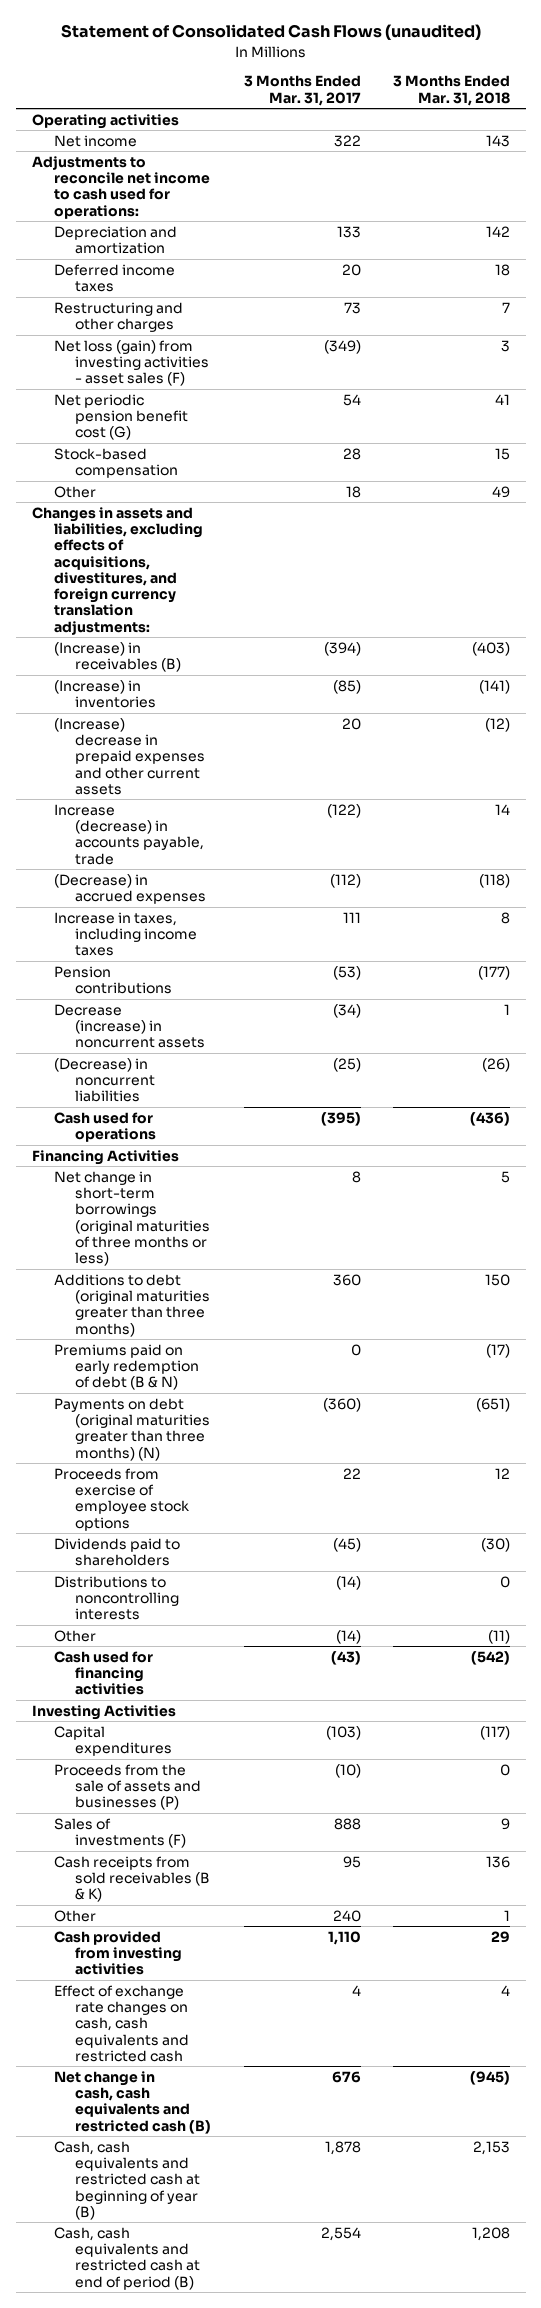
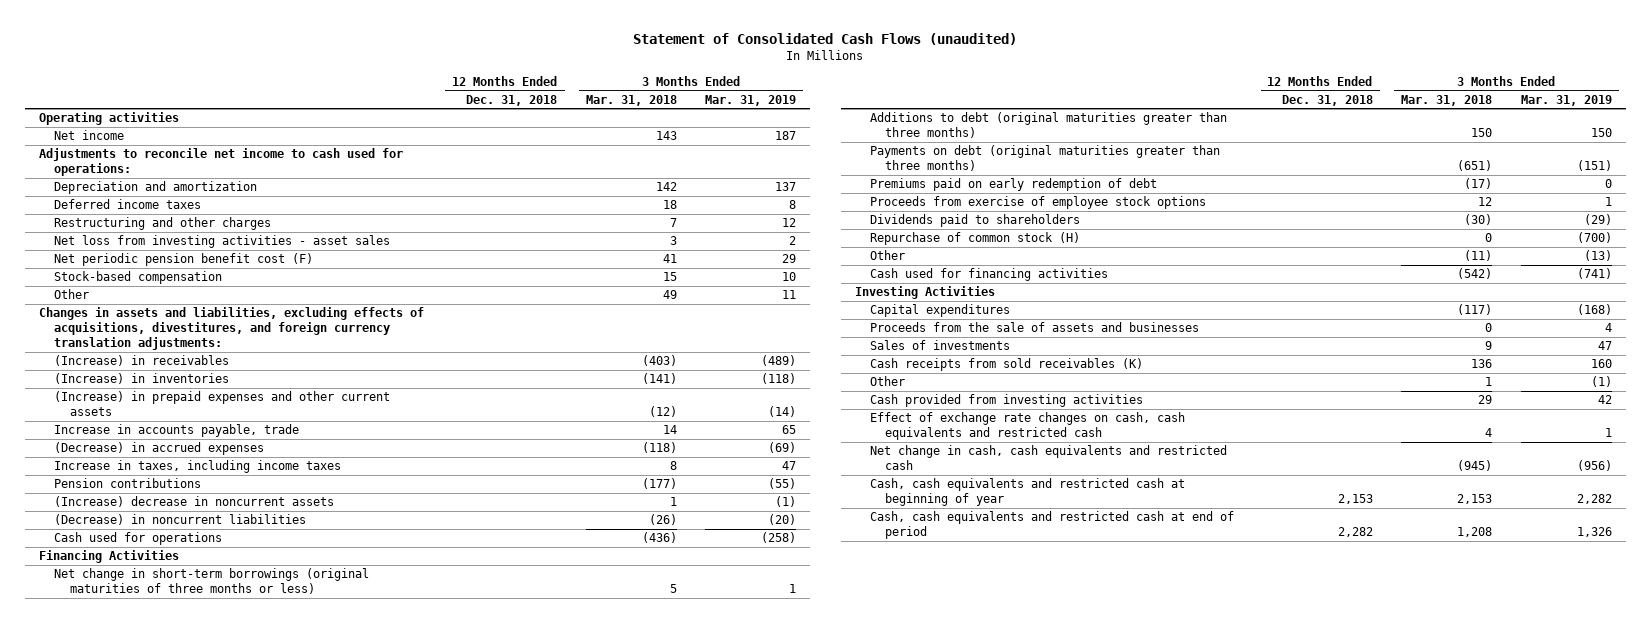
- | 3 Months Ended Mar. 31, 2017 | 3 Months Ended Mar. 31, 2018
+ | 12 Months Ended Dec. 31, 2018 | 3 Months Ended Mar. 31, 2018 | 3 Months Ended Mar. 31, 2019
- Net loss (gain) from investing activities - asset sales (F) | (349) | 3
- Net periodic pension benefit cost (G) | 54 | 41
+ Net loss from investing activities - asset sales | | 3 | 2
+ Net periodic pension benefit cost (F) | | 41 | 29
- (Increase) in receivables (B) | (394) | (403)
+ (Increase) in receivables | | (403) | (489)
- (Increase) decrease in prepaid expenses and other current assets | 20 | (12)
- Increase (decrease) in accounts payable, trade | (122) | 14
+ (Increase) in prepaid expenses and other current assets | | (12) | (14)
+ Increase in accounts payable, trade | | 14 | 65
- Decrease (increase) in noncurrent assets | (34) | 1
+ (Increase) decrease in noncurrent assets | | 1 | (1)
- Premiums paid on early redemption of debt (B & N) | 0 | (17)
- Payments on debt (original maturities greater than three months) (N) | (360) | (651)
+ Payments on debt (original maturities greater than three months) | | (651) | (151)
+ Premiums paid on early redemption of debt | | (17) | 0
- Distributions to noncontrolling interests | (14) | 0
+ Repurchase of common stock (H) | | 0 | (700)
- Proceeds from the sale of assets and businesses (P) | (10) | 0
- Sales of investments (F) | 888 | 9
- Cash receipts from sold receivables (B & K) | 95 | 136
+ Proceeds from the sale of assets and businesses | | 0 | 4
+ Sales of investments | | 9 | 47
+ Cash receipts from sold receivables (K) | | 136 | 160
- Net change in cash, cash equivalents and restricted cash (B) | 676 | (945)
- Cash, cash equivalents and restricted cash at beginning of year (B) | 1,878 | 2,153
- Cash, cash equivalents and restricted cash at end of period (B) | 2,554 | 1,208
+ Net change in cash, cash equivalents and restricted cash | | (945) | (956)
+ Cash, cash equivalents and restricted cash at beginning of year | 2,153 | 2,153 | 2,282
+ Cash, cash equivalents and restricted cash at end of period | 2,282 | 1,208 | 1,326

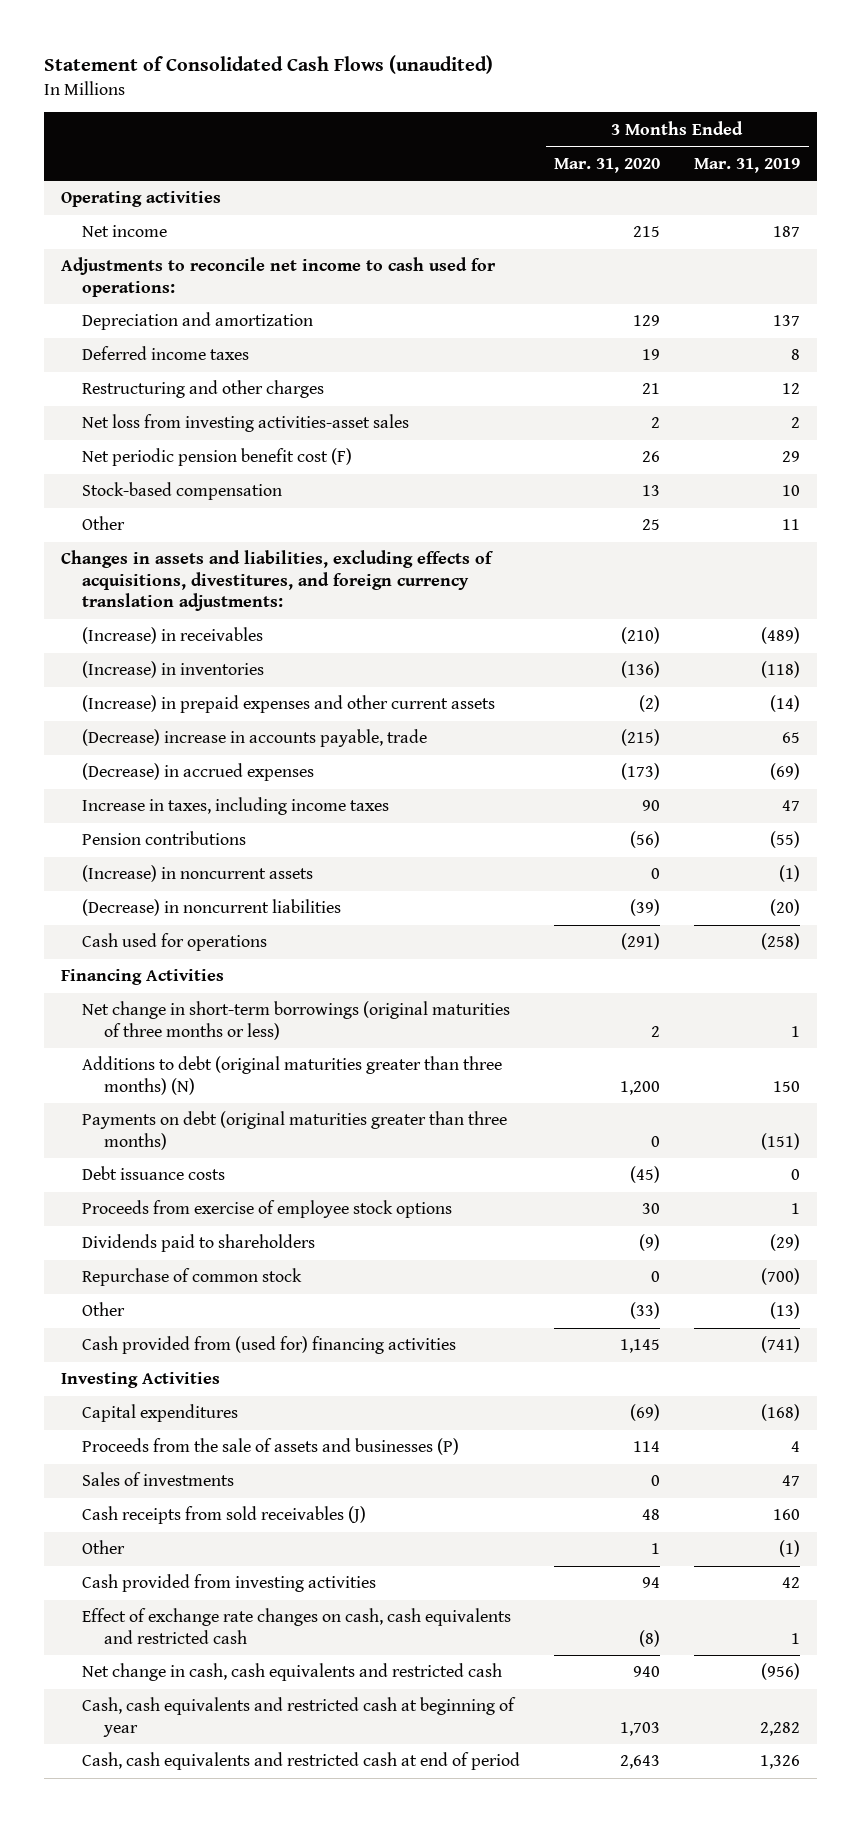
- | 12 Months Ended Dec. 31, 2018 | 3 Months Ended Mar. 31, 2018 | 3 Months Ended Mar. 31, 2019
+ | 3 Months Ended Mar. 31, 2020 | 3 Months Ended Mar. 31, 2019
- Net loss from investing activities - asset sales | | 3 | 2
+ Net loss from investing activities-asset sales | 2 | 2
- Increase in accounts payable, trade | | 14 | 65
+ (Decrease) increase in accounts payable, trade | (215) | 65
- (Increase) decrease in noncurrent assets | | 1 | (1)
+ (Increase) in noncurrent assets | 0 | (1)
- Additions to debt (original maturities greater than three months) | | 150 | 150
+ Additions to debt (original maturities greater than three months) (N) | 1,200 | 150
- Premiums paid on early redemption of debt | | (17) | 0
+ Debt issuance costs | (45) | 0
- Repurchase of common stock (H) | | 0 | (700)
+ Repurchase of common stock | 0 | (700)
- Cash used for financing activities | | (542) | (741)
+ Cash provided from (used for) financing activities | 1,145 | (741)
- Proceeds from the sale of assets and businesses | | 0 | 4
+ Proceeds from the sale of assets and businesses (P) | 114 | 4
- Cash receipts from sold receivables (K) | | 136 | 160
+ Cash receipts from sold receivables (J) | 48 | 160

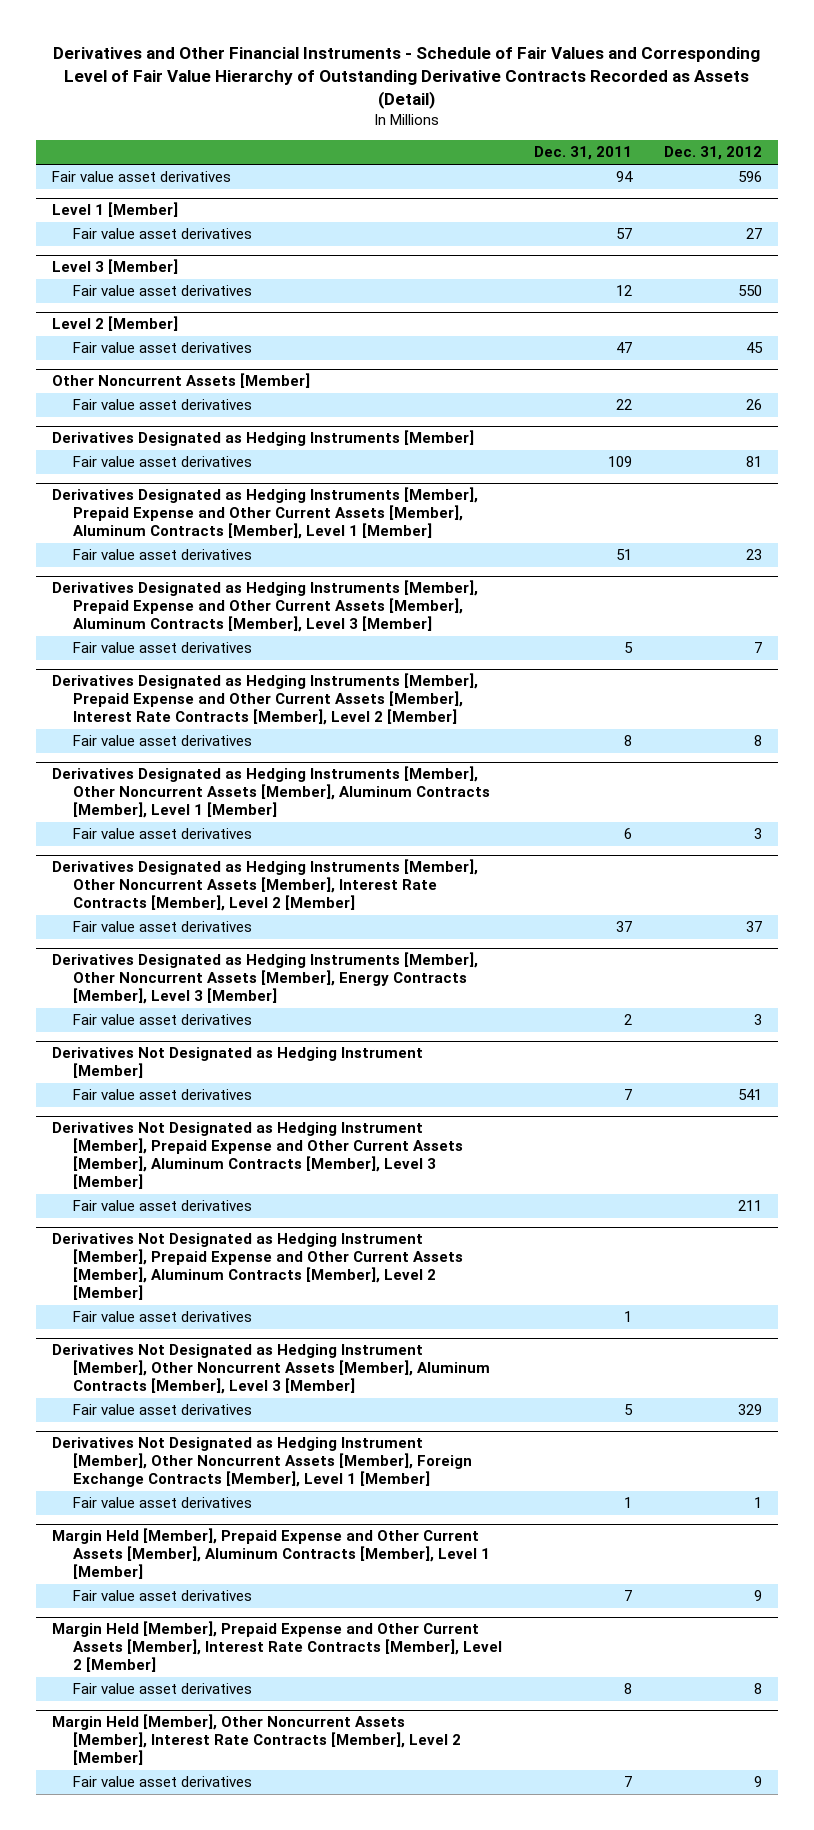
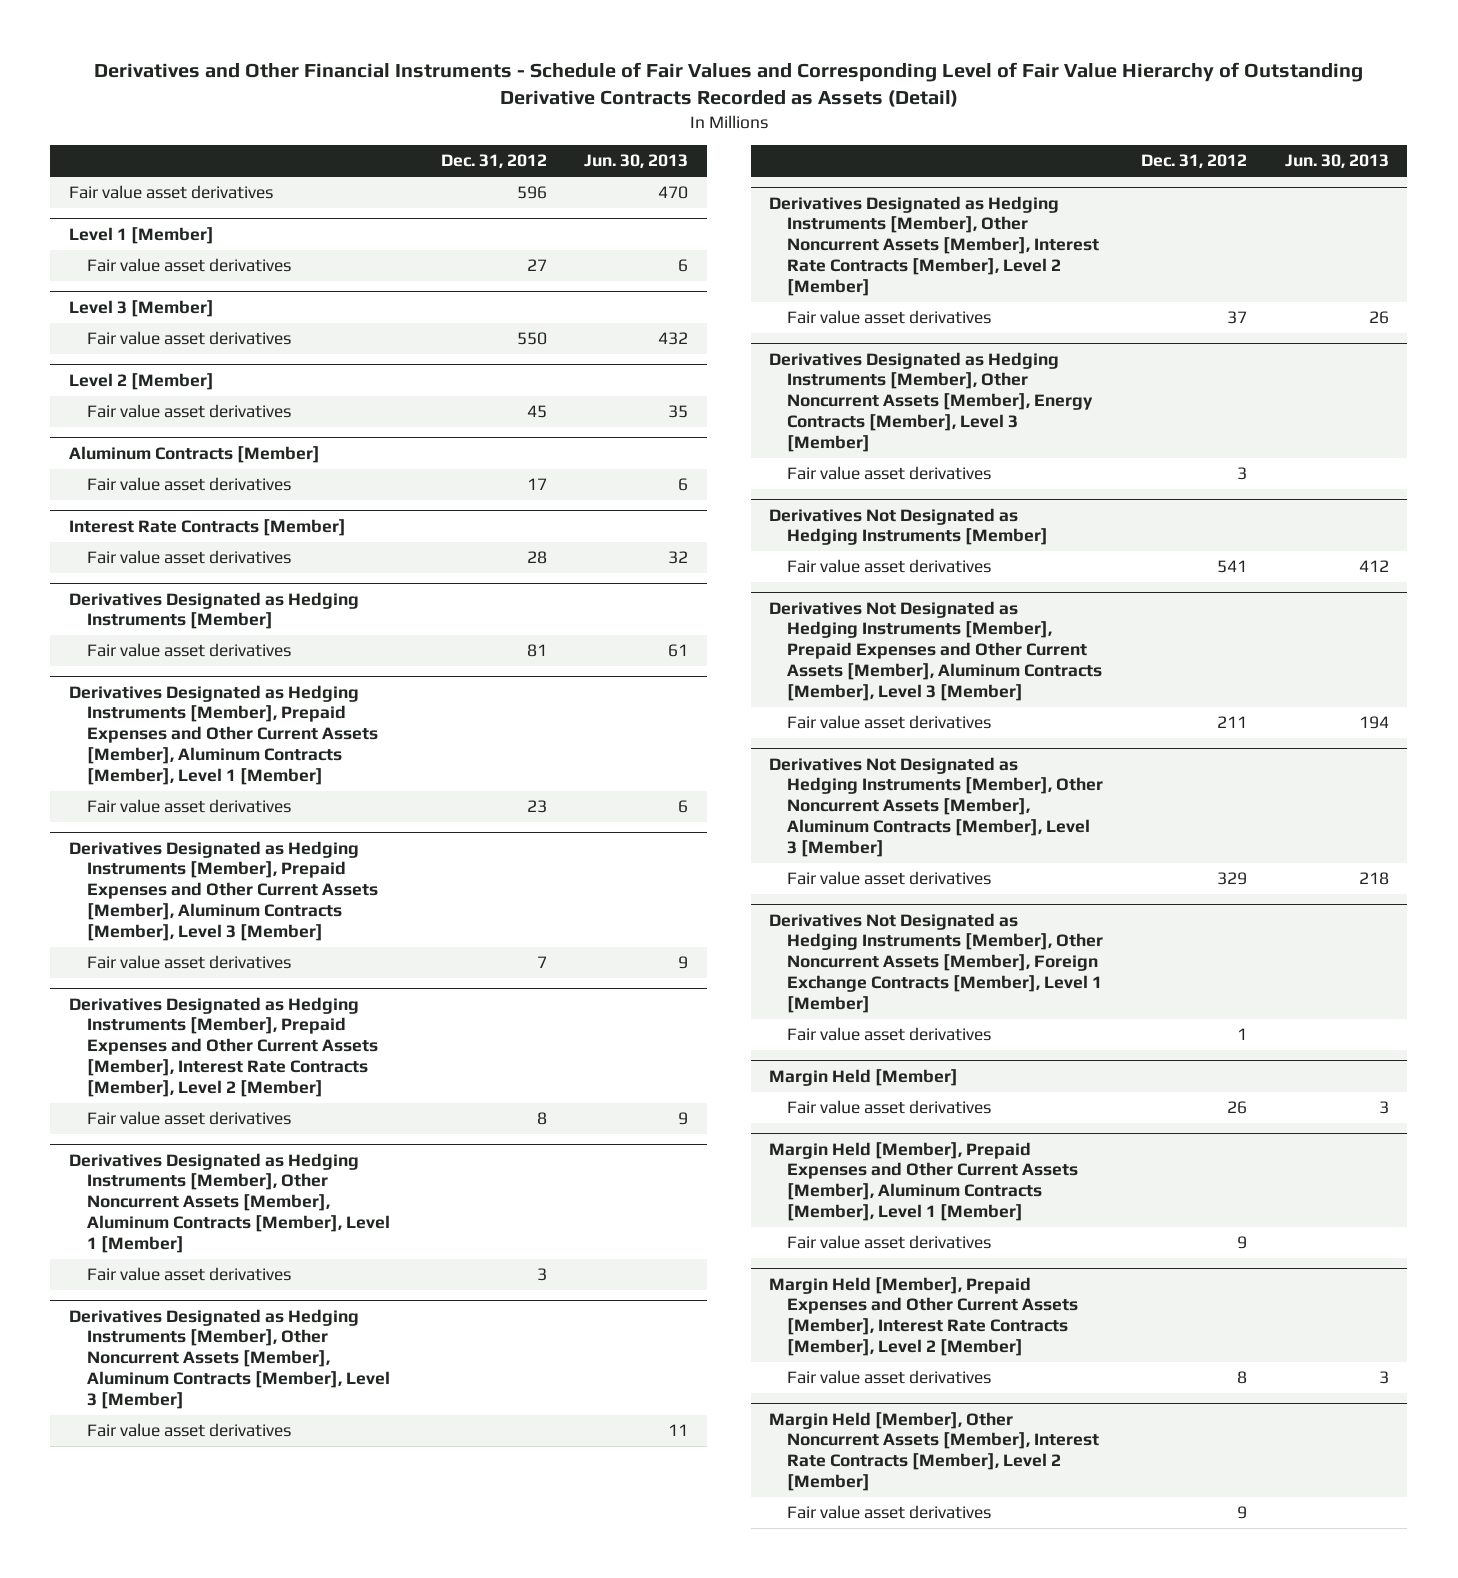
- | Dec. 31, 2011 | Dec. 31, 2012
+ | Dec. 31, 2012 | Jun. 30, 2013
- Other Noncurrent Assets [Member]
- Fair value asset derivatives | 22 | 26
+ Aluminum Contracts [Member]
+ Fair value asset derivatives | 17 | 6
+ Interest Rate Contracts [Member]
+ Fair value asset derivatives | 28 | 32
- Derivatives Designated as Hedging Instruments [Member], Prepaid Expense and Other Current Assets [Member], Aluminum Contracts [Member], Level 1 [Member]
+ Derivatives Designated as Hedging Instruments [Member], Prepaid Expenses and Other Current Assets [Member], Aluminum Contracts [Member], Level 1 [Member]
- Derivatives Designated as Hedging Instruments [Member], Prepaid Expense and Other Current Assets [Member], Aluminum Contracts [Member], Level 3 [Member]
+ Derivatives Designated as Hedging Instruments [Member], Prepaid Expenses and Other Current Assets [Member], Aluminum Contracts [Member], Level 3 [Member]
- Derivatives Designated as Hedging Instruments [Member], Prepaid Expense and Other Current Assets [Member], Interest Rate Contracts [Member], Level 2 [Member]
+ Derivatives Designated as Hedging Instruments [Member], Prepaid Expenses and Other Current Assets [Member], Interest Rate Contracts [Member], Level 2 [Member]
+ Derivatives Designated as Hedging Instruments [Member], Other Noncurrent Assets [Member], Aluminum Contracts [Member], Level 3 [Member]
+ Fair value asset derivatives | | 11
- Derivatives Not Designated as Hedging Instrument [Member]
+ Derivatives Not Designated as Hedging Instruments [Member]
- Derivatives Not Designated as Hedging Instrument [Member], Prepaid Expense and Other Current Assets [Member], Aluminum Contracts [Member], Level 3 [Member]
+ Derivatives Not Designated as Hedging Instruments [Member], Prepaid Expenses and Other Current Assets [Member], Aluminum Contracts [Member], Level 3 [Member]
- Derivatives Not Designated as Hedging Instrument [Member], Prepaid Expense and Other Current Assets [Member], Aluminum Contracts [Member], Level 2 [Member]
- Fair value asset derivatives | 1 |
- Derivatives Not Designated as Hedging Instrument [Member], Other Noncurrent Assets [Member], Aluminum Contracts [Member], Level 3 [Member]
+ Derivatives Not Designated as Hedging Instruments [Member], Other Noncurrent Assets [Member], Aluminum Contracts [Member], Level 3 [Member]
- Derivatives Not Designated as Hedging Instrument [Member], Other Noncurrent Assets [Member], Foreign Exchange Contracts [Member], Level 1 [Member]
+ Derivatives Not Designated as Hedging Instruments [Member], Other Noncurrent Assets [Member], Foreign Exchange Contracts [Member], Level 1 [Member]
- Margin Held [Member], Prepaid Expense and Other Current Assets [Member], Aluminum Contracts [Member], Level 1 [Member]
+ Margin Held [Member]
+ Fair value asset derivatives | 26 | 3
+ Margin Held [Member], Prepaid Expenses and Other Current Assets [Member], Aluminum Contracts [Member], Level 1 [Member]
- Margin Held [Member], Prepaid Expense and Other Current Assets [Member], Interest Rate Contracts [Member], Level 2 [Member]
+ Margin Held [Member], Prepaid Expenses and Other Current Assets [Member], Interest Rate Contracts [Member], Level 2 [Member]

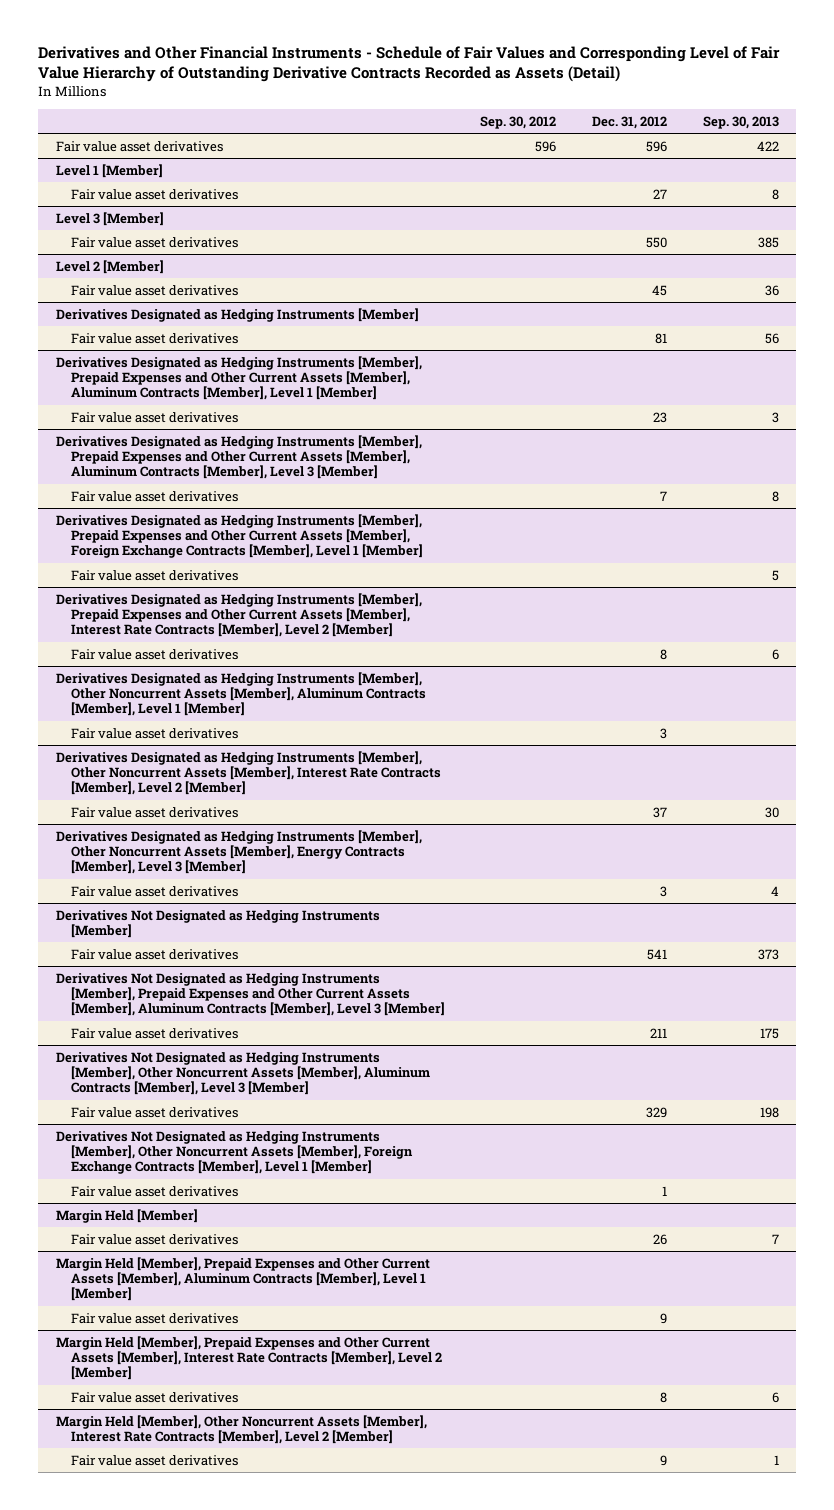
- | Dec. 31, 2012 | Jun. 30, 2013
+ | Sep. 30, 2012 | Dec. 31, 2012 | Sep. 30, 2013
- Aluminum Contracts [Member]
- Fair value asset derivatives | 17 | 6
- Interest Rate Contracts [Member]
- Fair value asset derivatives | 28 | 32
+ Derivatives Designated as Hedging Instruments [Member], Prepaid Expenses and Other Current Assets [Member], Foreign Exchange Contracts [Member], Level 1 [Member]
+ Fair value asset derivatives | | | 5
- Derivatives Designated as Hedging Instruments [Member], Other Noncurrent Assets [Member], Aluminum Contracts [Member], Level 3 [Member]
- Fair value asset derivatives | | 11

